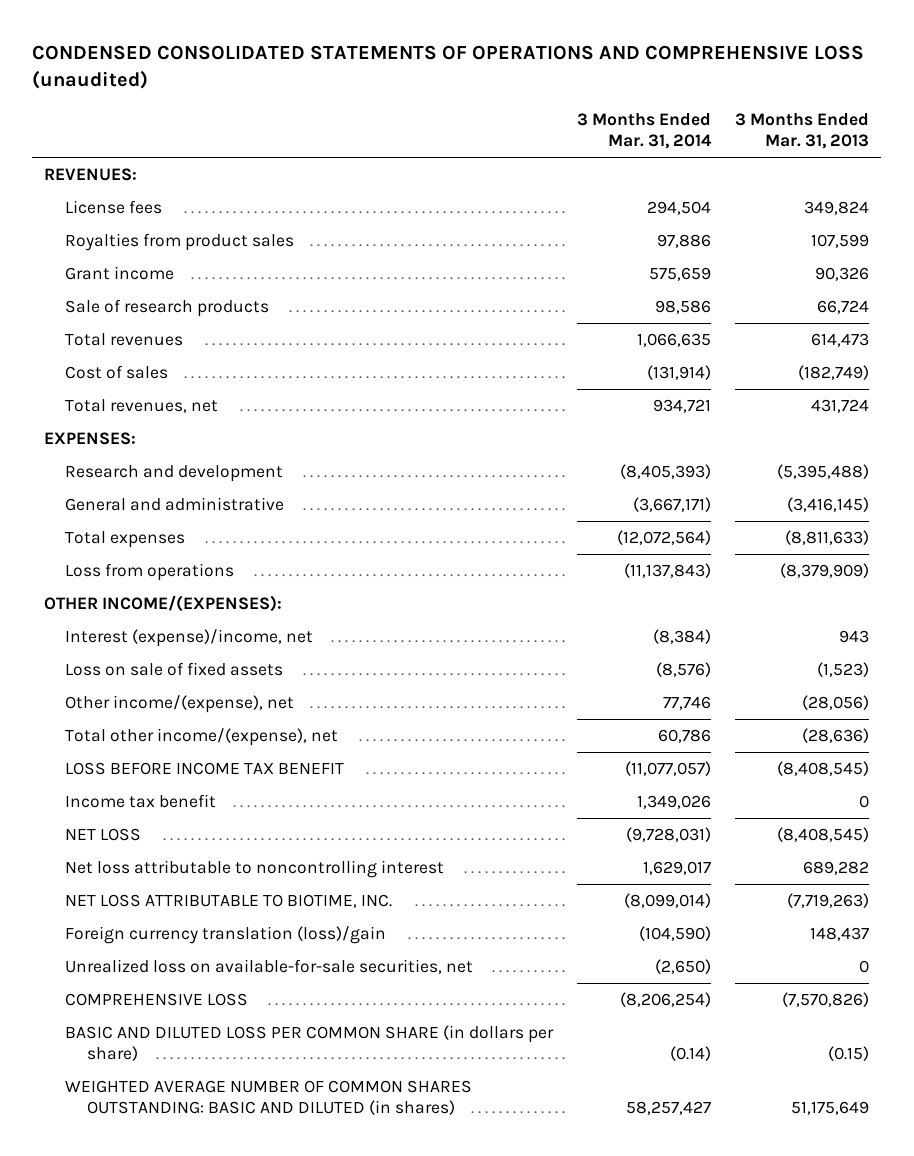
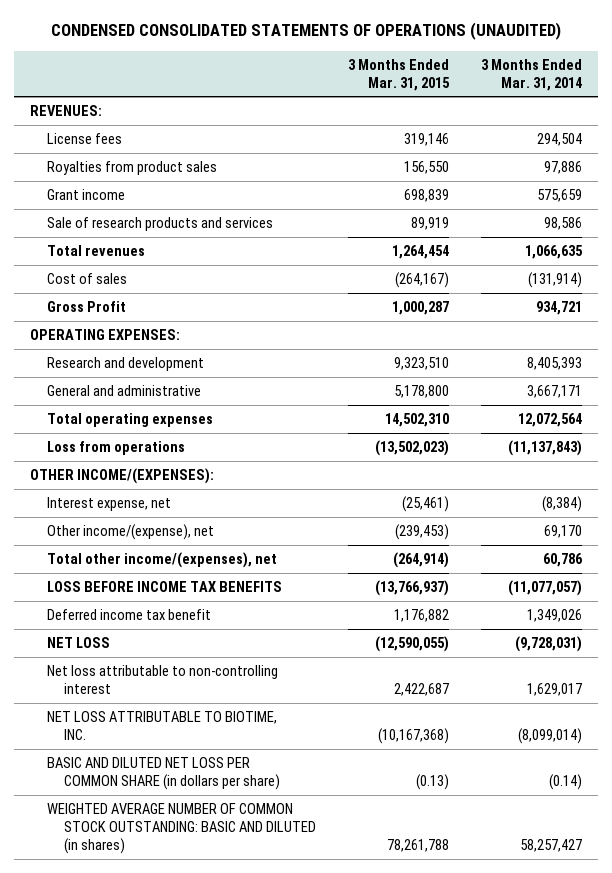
- CONDENSED CONSOLIDATED STATEMENTS OF OPERATIONS AND COMPREHENSIVE LOSS (unaudited)
+ CONDENSED CONSOLIDATED STATEMENTS OF OPERATIONS (UNAUDITED)
- | 3 Months Ended Mar. 31, 2014 | 3 Months Ended Mar. 31, 2013
+ | 3 Months Ended Mar. 31, 2015 | 3 Months Ended Mar. 31, 2014
- Sale of research products | 98,586 | 66,724
+ Sale of research products and services | 89,919 | 98,586
- Total revenues, net | 934,721 | 431,724
- EXPENSES:
- Research and development | (8,405,393) | (5,395,488)
- General and administrative | (3,667,171) | (3,416,145)
- Total expenses | (12,072,564) | (8,811,633)
+ Gross Profit | 1,000,287 | 934,721
+ OPERATING EXPENSES:
+ Research and development | 9,323,510 | 8,405,393
+ General and administrative | 5,178,800 | 3,667,171
+ Total operating expenses | 14,502,310 | 12,072,564
- Interest (expense)/income, net | (8,384) | 943
- Loss on sale of fixed assets | (8,576) | (1,523)
- Other income/(expense), net | 77,746 | (28,056)
- Total other income/(expense), net | 60,786 | (28,636)
- LOSS BEFORE INCOME TAX BENEFIT | (11,077,057) | (8,408,545)
- Income tax benefit | 1,349,026 | 0
+ Interest expense, net | (25,461) | (8,384)
+ Other income/(expense), net | (239,453) | 69,170
+ Total other income/(expenses), net | (264,914) | 60,786
+ LOSS BEFORE INCOME TAX BENEFITS | (13,766,937) | (11,077,057)
+ Deferred income tax benefit | 1,176,882 | 1,349,026
- Net loss attributable to noncontrolling interest | 1,629,017 | 689,282
+ Net loss attributable to non-controlling interest | 2,422,687 | 1,629,017
- Foreign currency translation (loss)/gain | (104,590) | 148,437
- Unrealized loss on available-for-sale securities, net | (2,650) | 0
- COMPREHENSIVE LOSS | (8,206,254) | (7,570,826)
- BASIC AND DILUTED LOSS PER COMMON SHARE (in dollars per share) | (0.14) | (0.15)
- WEIGHTED AVERAGE NUMBER OF COMMON SHARES OUTSTANDING: BASIC AND DILUTED (in shares) | 58,257,427 | 51,175,649
+ BASIC AND DILUTED NET LOSS PER COMMON SHARE (in dollars per share) | (0.13) | (0.14)
+ WEIGHTED AVERAGE NUMBER OF COMMON STOCK OUTSTANDING: BASIC AND DILUTED (in shares) | 78,261,788 | 58,257,427

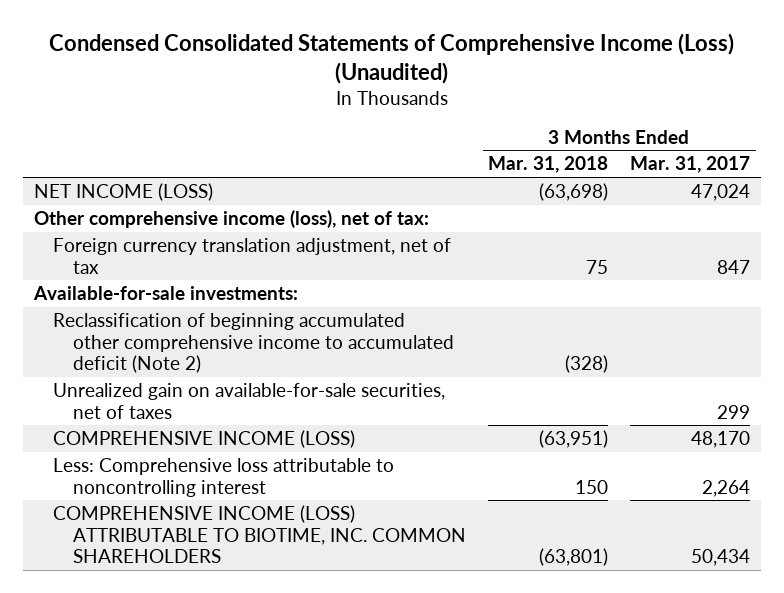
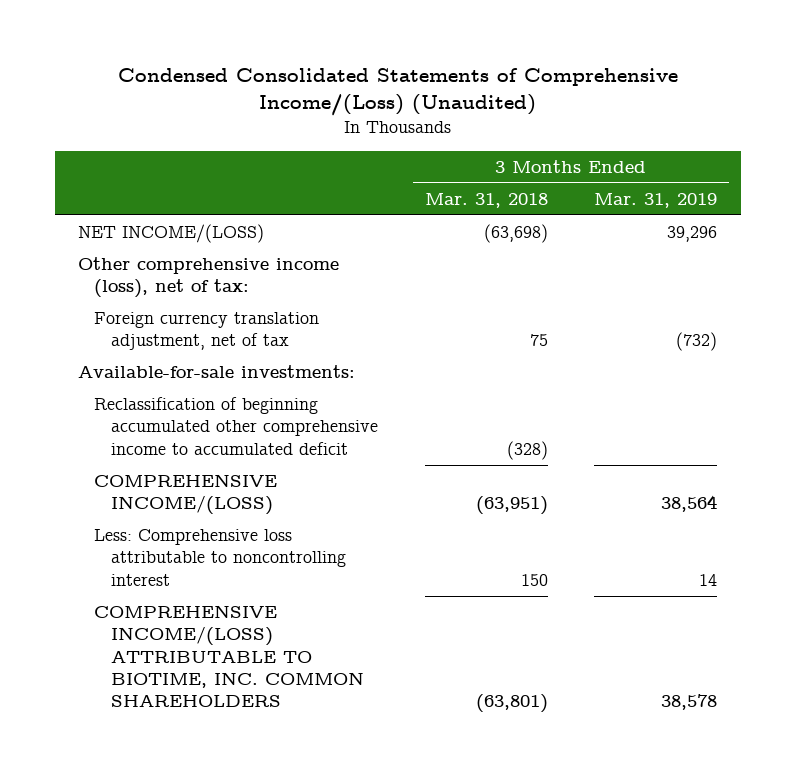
- Condensed Consolidated Statements of Comprehensive Income (Loss) (Unaudited)
+ Condensed Consolidated Statements of Comprehensive Income/(Loss) (Unaudited)
- | 3 Months Ended Mar. 31, 2018 | 3 Months Ended Mar. 31, 2017
+ | 3 Months Ended Mar. 31, 2018 | 3 Months Ended Mar. 31, 2019
- NET INCOME (LOSS) | (63,698) | 47,024
+ NET INCOME/(LOSS) | (63,698) | 39,296
- Reclassification of beginning accumulated other comprehensive income to accumulated deficit (Note 2) | (328) |
- Unrealized gain on available-for-sale securities, net of taxes | | 299
- COMPREHENSIVE INCOME (LOSS) | (63,951) | 48,170
+ Reclassification of beginning accumulated other comprehensive income to accumulated deficit | (328) |
+ COMPREHENSIVE INCOME/(LOSS) | (63,951) | 38,564
- COMPREHENSIVE INCOME (LOSS) ATTRIBUTABLE TO BIOTIME, INC. COMMON SHAREHOLDERS | (63,801) | 50,434
+ COMPREHENSIVE INCOME/(LOSS) ATTRIBUTABLE TO BIOTIME, INC. COMMON SHAREHOLDERS | (63,801) | 38,578

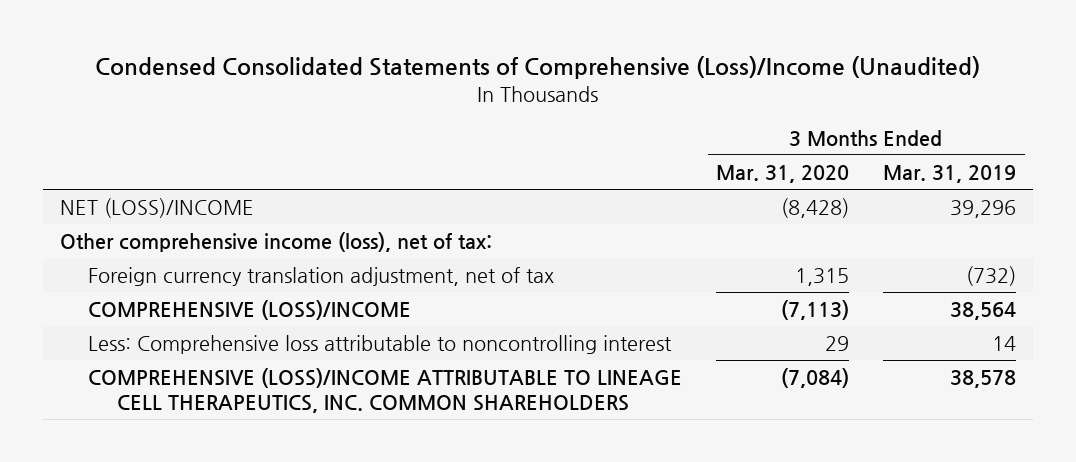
- Condensed Consolidated Statements of Comprehensive Income/(Loss) (Unaudited)
+ Condensed Consolidated Statements of Comprehensive (Loss)/Income (Unaudited)
- | 3 Months Ended Mar. 31, 2018 | 3 Months Ended Mar. 31, 2019
+ | 3 Months Ended Mar. 31, 2020 | 3 Months Ended Mar. 31, 2019
- NET INCOME/(LOSS) | (63,698) | 39,296
+ NET (LOSS)/INCOME | (8,428) | 39,296
- Available-for-sale investments:
- Reclassification of beginning accumulated other comprehensive income to accumulated deficit | (328) |
- COMPREHENSIVE INCOME/(LOSS) | (63,951) | 38,564
+ COMPREHENSIVE (LOSS)/INCOME | (7,113) | 38,564
- COMPREHENSIVE INCOME/(LOSS) ATTRIBUTABLE TO BIOTIME, INC. COMMON SHAREHOLDERS | (63,801) | 38,578
+ COMPREHENSIVE (LOSS)/INCOME ATTRIBUTABLE TO LINEAGE CELL THERAPEUTICS, INC. COMMON SHAREHOLDERS | (7,084) | 38,578

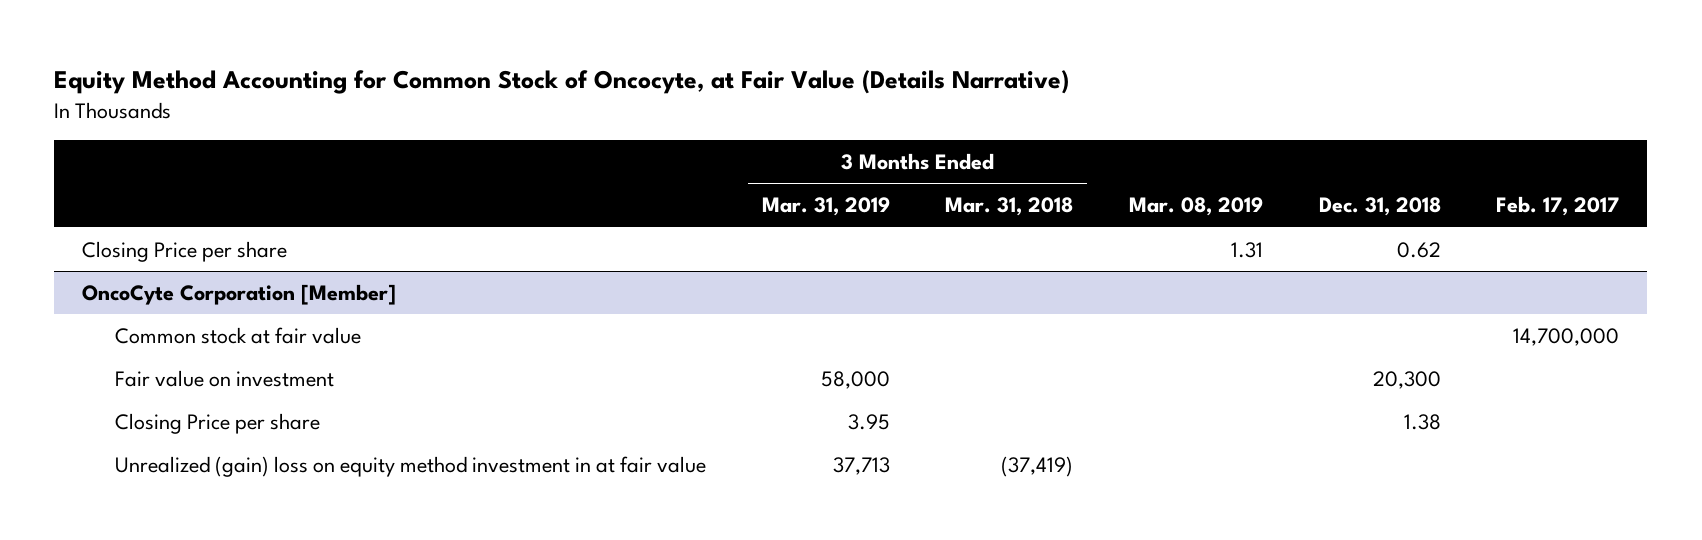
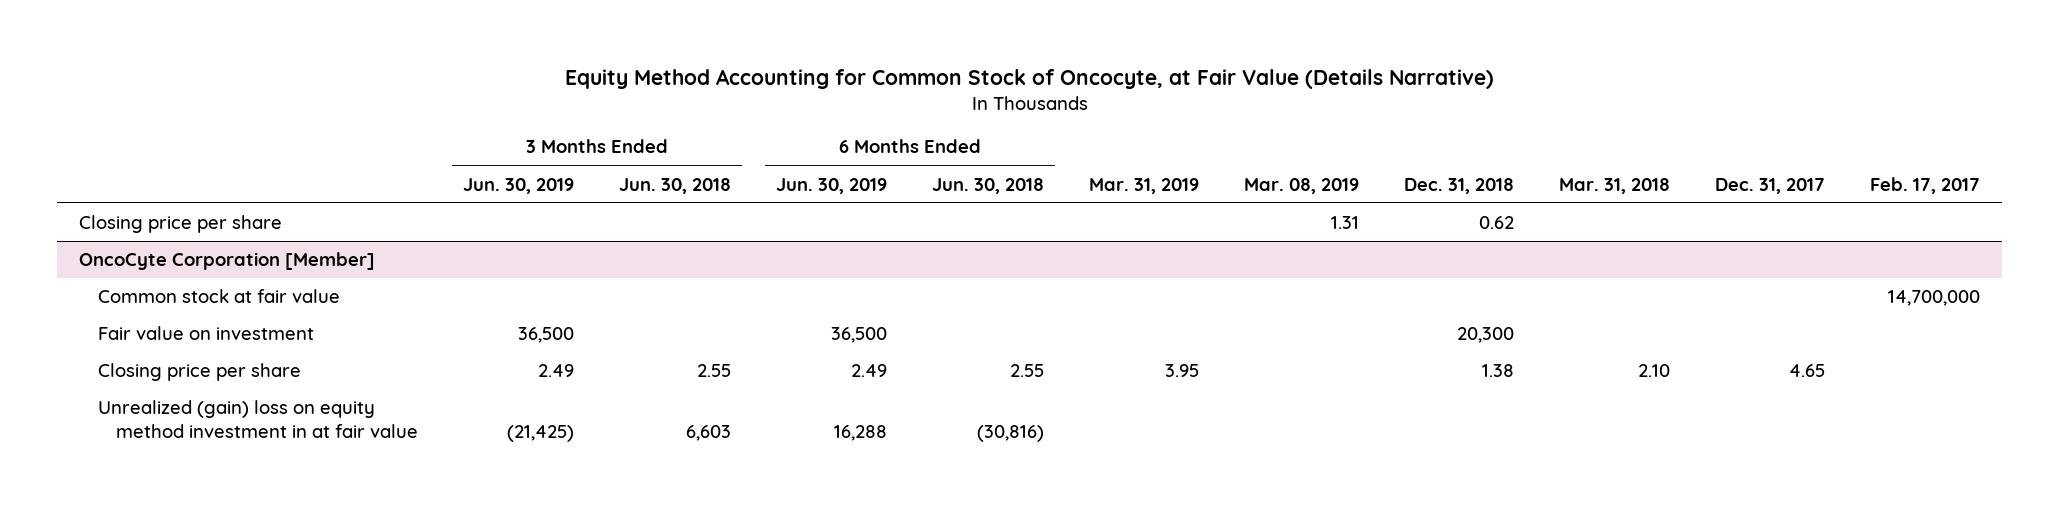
- | 3 Months Ended Mar. 31, 2019 | 3 Months Ended Mar. 31, 2018 | Mar. 08, 2019 | Dec. 31, 2018 | Feb. 17, 2017
+ | 3 Months Ended Jun. 30, 2019 | 3 Months Ended Jun. 30, 2018 | 6 Months Ended Jun. 30, 2019 | 6 Months Ended Jun. 30, 2018 | Mar. 31, 2019 | Mar. 08, 2019 | Dec. 31, 2018 | Mar. 31, 2018 | Dec. 31, 2017 | Feb. 17, 2017
- Closing Price per share | | | 1.31 | 0.62 |
+ Closing price per share | | | | | | 1.31 | 0.62 | | |
@ OncoCyte Corporation [Member]
- Closing Price per share | 3.95 | | | 1.38 |
+ Closing price per share | 2.49 | 2.55 | 2.49 | 2.55 | 3.95 | | 1.38 | 2.10 | 4.65 |

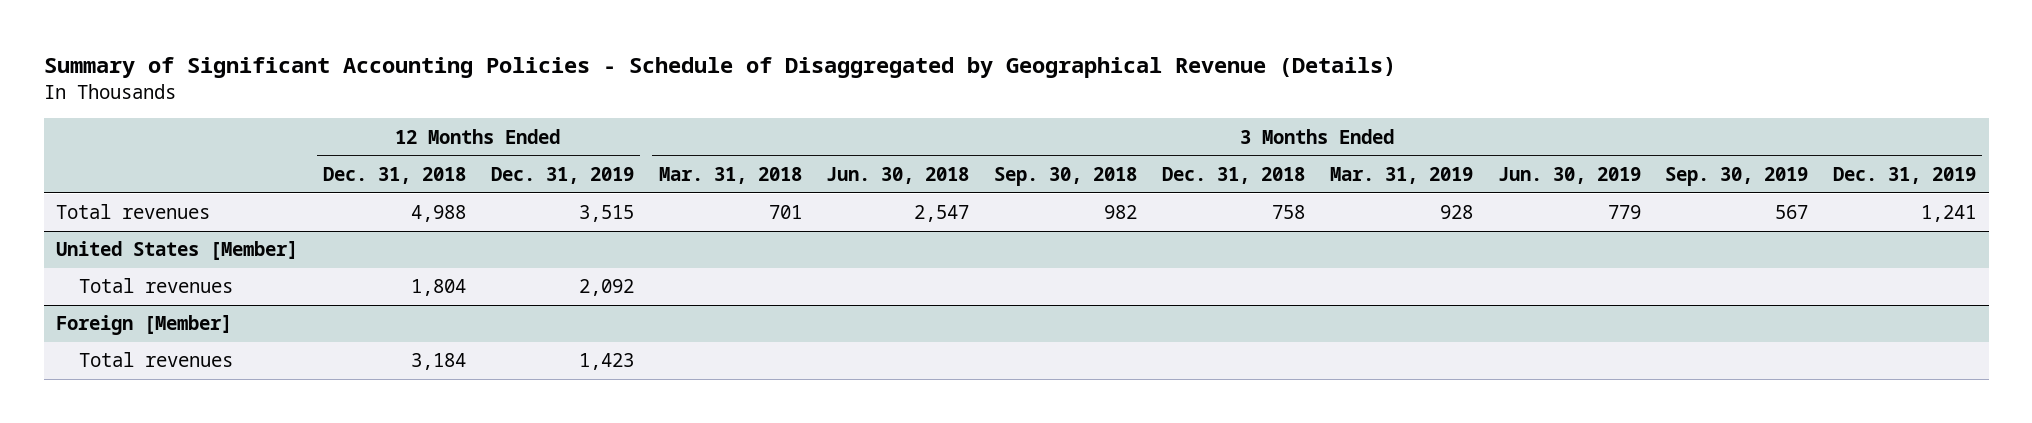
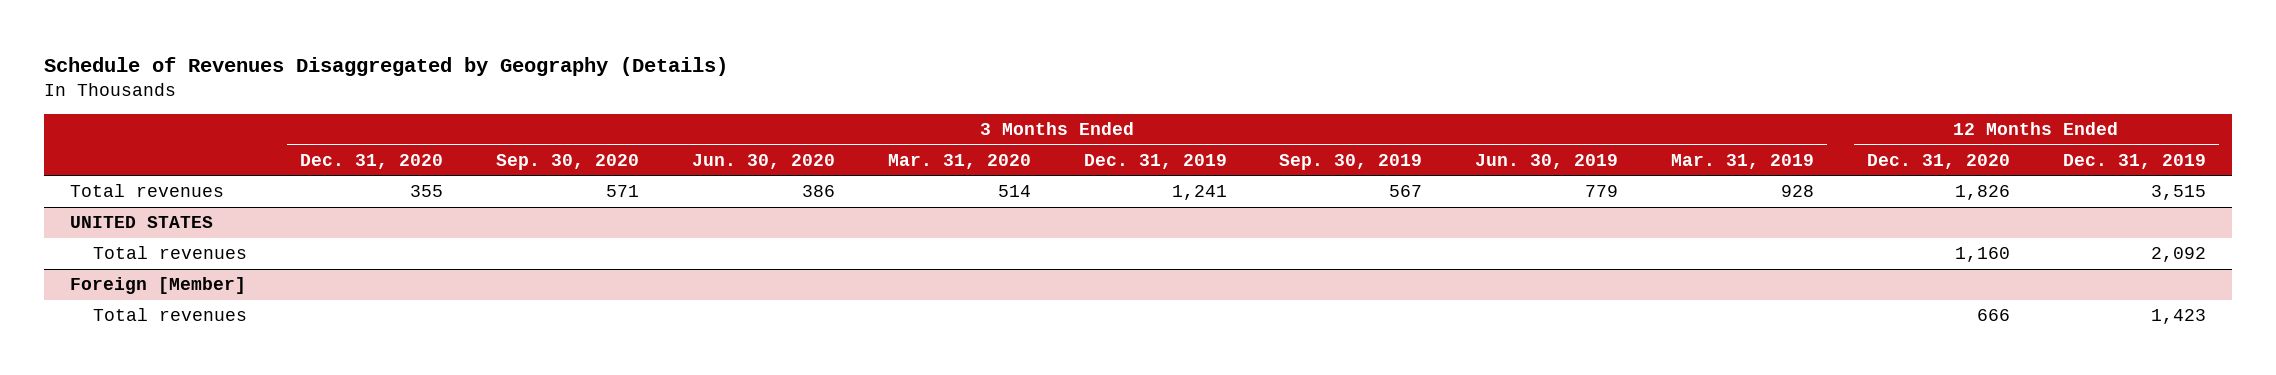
- Summary of Significant Accounting Policies - Schedule of Disaggregated by Geographical Revenue (Details)
+ Schedule of Revenues Disaggregated by Geography (Details)
- | 12 Months Ended Dec. 31, 2018 | 12 Months Ended Dec. 31, 2019 | 3 Months Ended Mar. 31, 2018 | 3 Months Ended Jun. 30, 2018 | 3 Months Ended Sep. 30, 2018 | 3 Months Ended Dec. 31, 2018 | 3 Months Ended Mar. 31, 2019 | 3 Months Ended Jun. 30, 2019 | 3 Months Ended Sep. 30, 2019 | 3 Months Ended Dec. 31, 2019
+ | 3 Months Ended Dec. 31, 2020 | 3 Months Ended Sep. 30, 2020 | 3 Months Ended Jun. 30, 2020 | 3 Months Ended Mar. 31, 2020 | 3 Months Ended Dec. 31, 2019 | 3 Months Ended Sep. 30, 2019 | 3 Months Ended Jun. 30, 2019 | 3 Months Ended Mar. 31, 2019 | 12 Months Ended Dec. 31, 2020 | 12 Months Ended Dec. 31, 2019
- United States [Member]
+ UNITED STATES

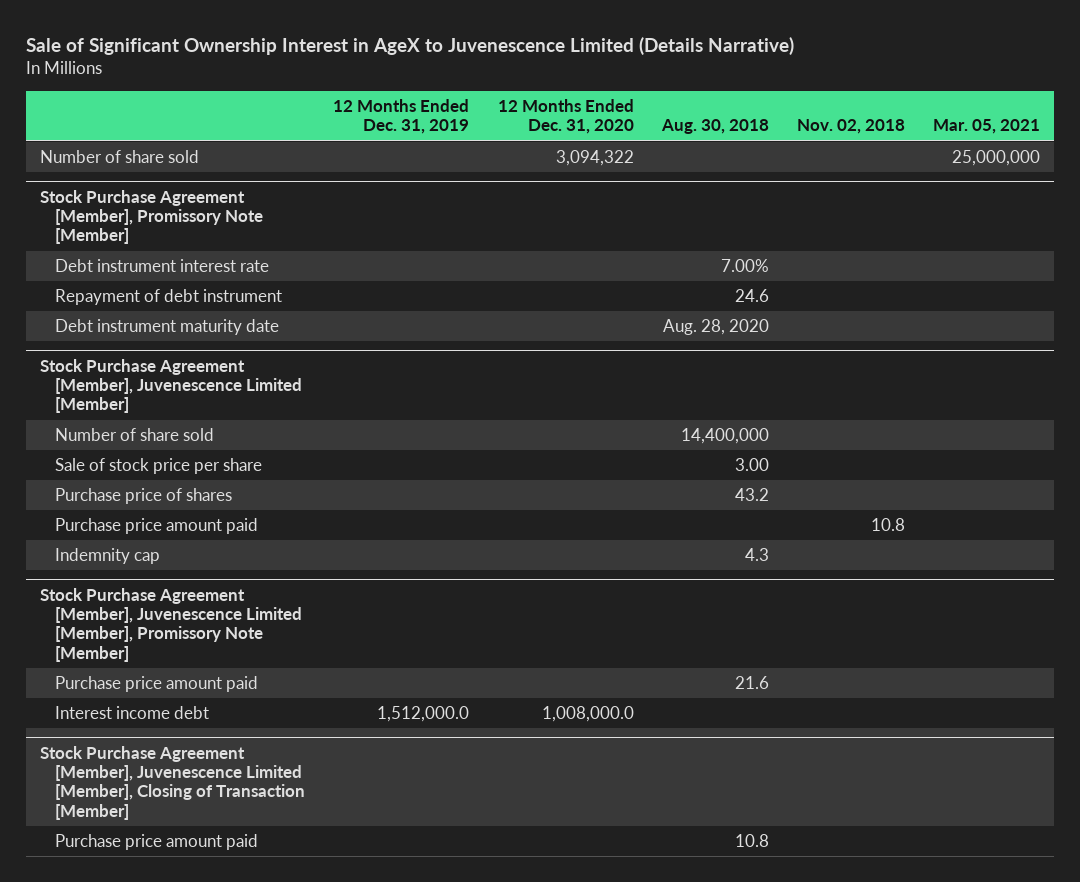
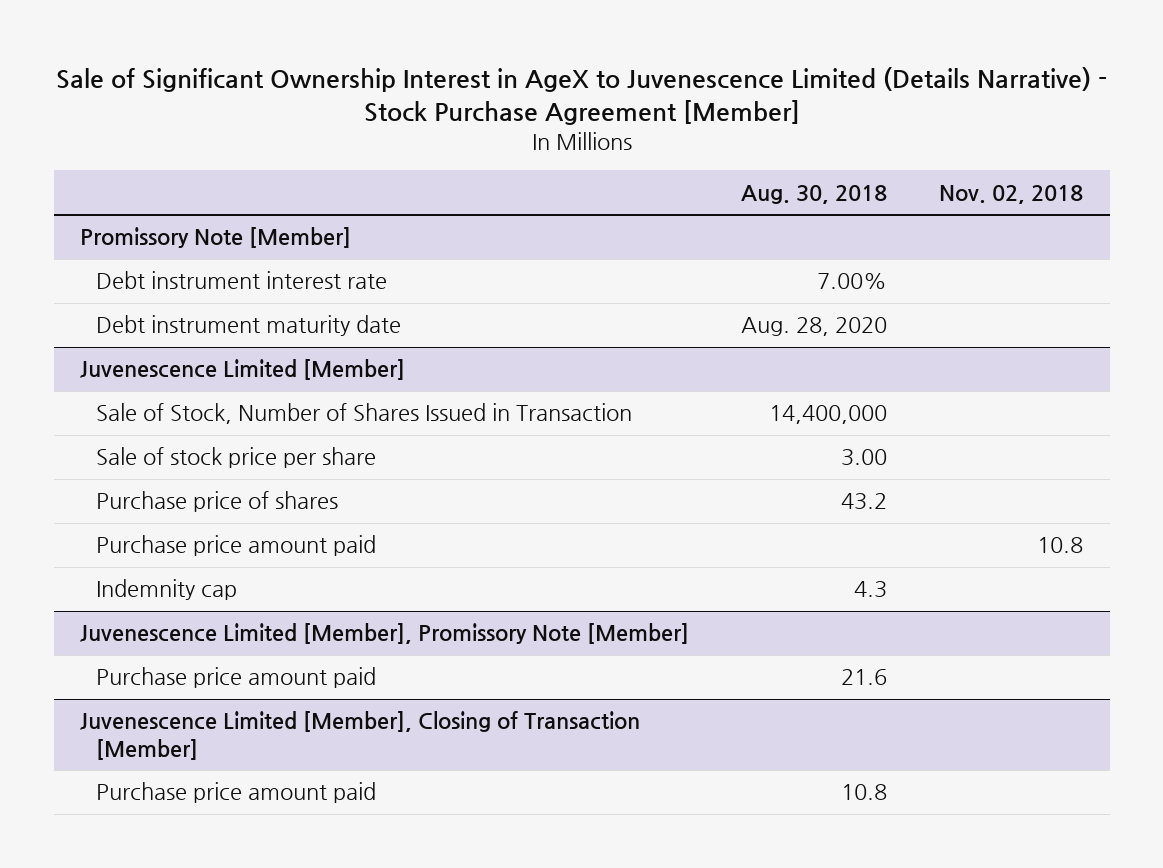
- Sale of Significant Ownership Interest in AgeX to Juvenescence Limited (Details Narrative)
+ Sale of Significant Ownership Interest in AgeX to Juvenescence Limited (Details Narrative) - Stock Purchase Agreement [Member]
- | 12 Months Ended Dec. 31, 2019 | 12 Months Ended Dec. 31, 2020 | Aug. 30, 2018 | Nov. 02, 2018 | Mar. 05, 2021
+ | Aug. 30, 2018 | Nov. 02, 2018
- Number of share sold | | 3,094,322 | | | 25,000,000
- Stock Purchase Agreement [Member], Promissory Note [Member]
+ Promissory Note [Member]
- Repayment of debt instrument | | | 24.6 | |
- Stock Purchase Agreement [Member], Juvenescence Limited [Member]
- Number of share sold | | | 14,400,000 | |
+ Juvenescence Limited [Member]
+ Sale of Stock, Number of Shares Issued in Transaction | 14,400,000 |
- Stock Purchase Agreement [Member], Juvenescence Limited [Member], Promissory Note [Member]
+ Juvenescence Limited [Member], Promissory Note [Member]
- Interest income debt | 1,512,000.0 | 1,008,000.0 | | |
- Stock Purchase Agreement [Member], Juvenescence Limited [Member], Closing of Transaction [Member]
+ Juvenescence Limited [Member], Closing of Transaction [Member]

